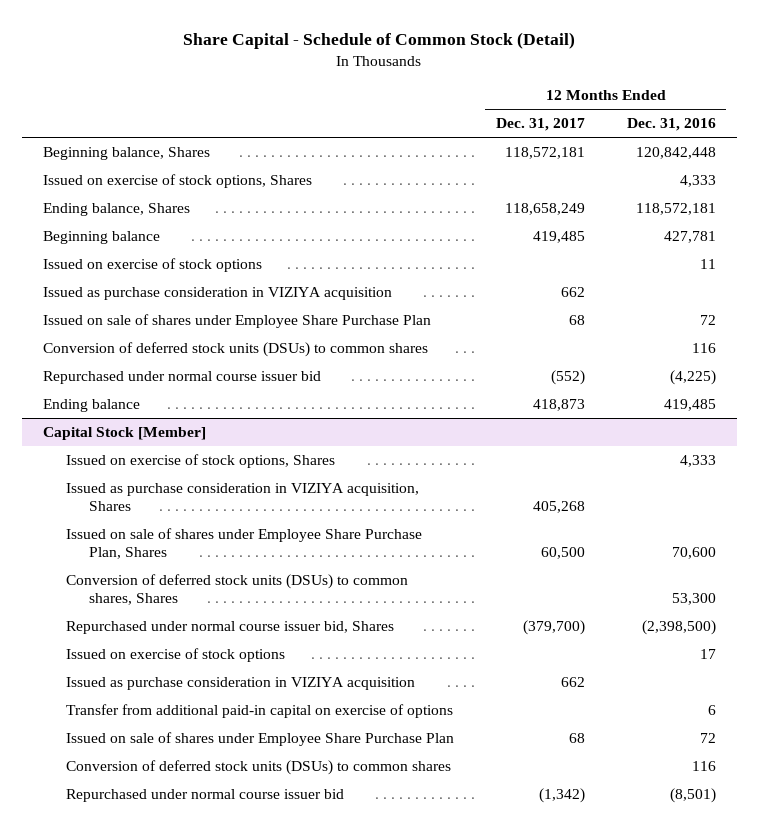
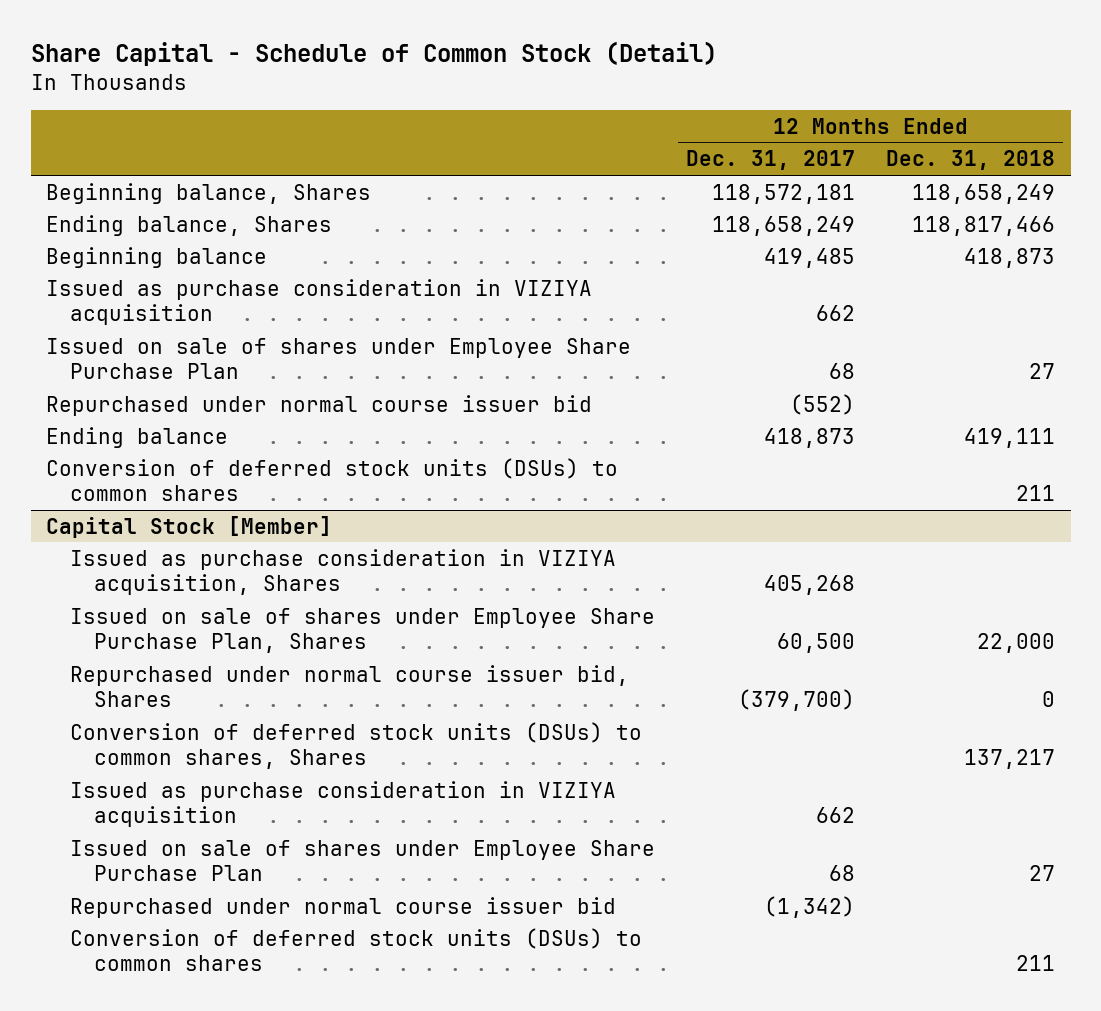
- | 12 Months Ended Dec. 31, 2017 | 12 Months Ended Dec. 31, 2016
+ | 12 Months Ended Dec. 31, 2017 | 12 Months Ended Dec. 31, 2018
- Issued on exercise of stock options, Shares | | 4,333
- Issued on exercise of stock options | | 11
moved down: Conversion of deferred stock units (DSUs) to common shares | | 211
@ Capital Stock [Member]
- Issued on exercise of stock options, Shares | | 4,333
- Issued on exercise of stock options | | 17
moved down: Conversion of deferred stock units (DSUs) to common shares, Shares | | 137,217
- Transfer from additional paid-in capital on exercise of options | | 6
moved down: Conversion of deferred stock units (DSUs) to common shares | | 211

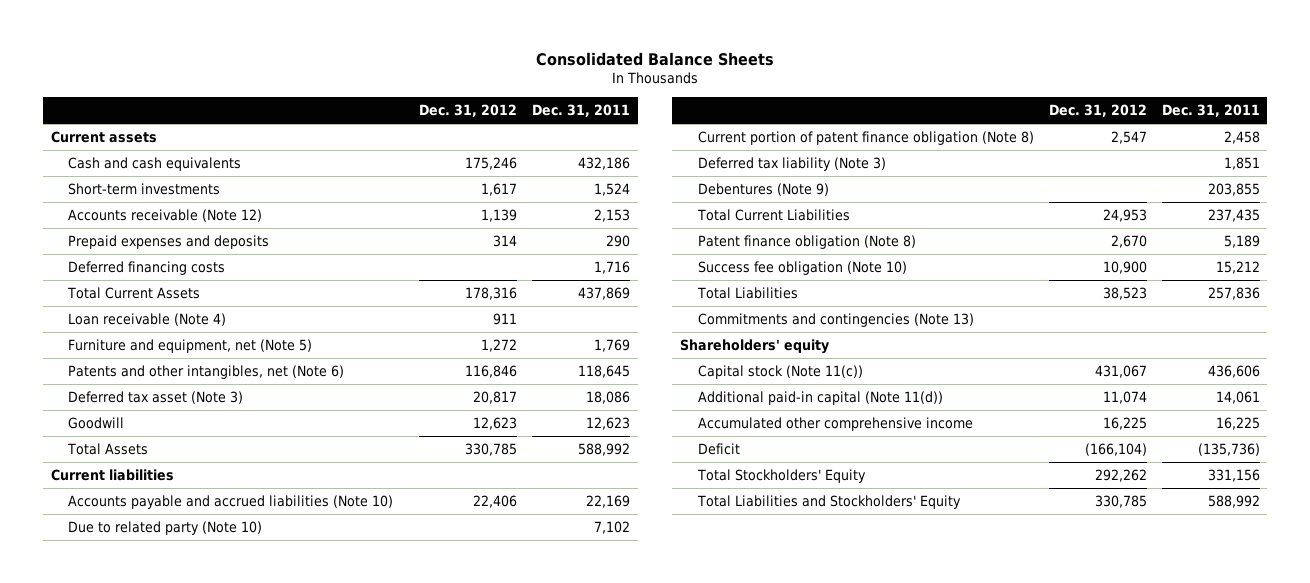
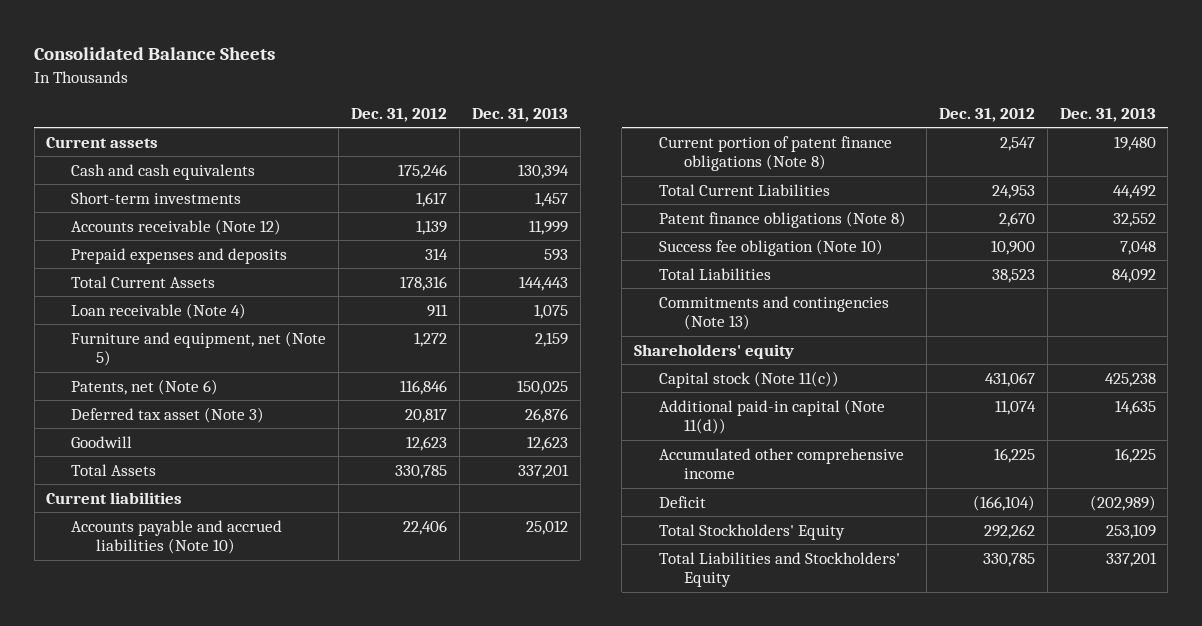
- | Dec. 31, 2012 | Dec. 31, 2011
+ | Dec. 31, 2012 | Dec. 31, 2013
- Deferred financing costs | | 1,716
- Patents and other intangibles, net (Note 6) | 116,846 | 118,645
+ Patents, net (Note 6) | 116,846 | 150,025
- Due to related party (Note 10) | | 7,102
- Current portion of patent finance obligation (Note 8) | 2,547 | 2,458
- Deferred tax liability (Note 3) | | 1,851
- Debentures (Note 9) | | 203,855
+ Current portion of patent finance obligations (Note 8) | 2,547 | 19,480
- Patent finance obligation (Note 8) | 2,670 | 5,189
+ Patent finance obligations (Note 8) | 2,670 | 32,552

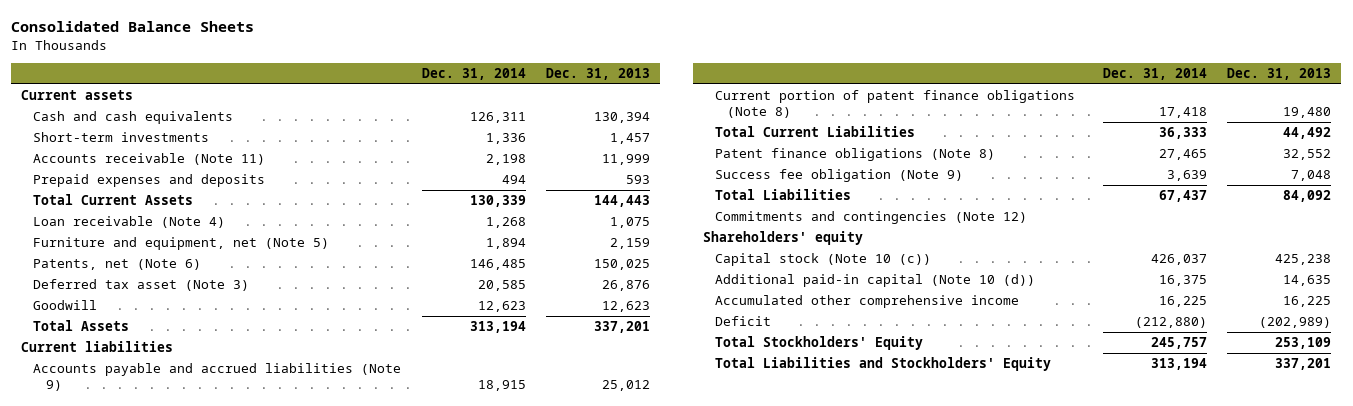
- | Dec. 31, 2012 | Dec. 31, 2013
+ | Dec. 31, 2014 | Dec. 31, 2013
- Accounts receivable (Note 12) | 1,139 | 11,999
+ Accounts receivable (Note 11) | 2,198 | 11,999
- Accounts payable and accrued liabilities (Note 10) | 22,406 | 25,012
+ Accounts payable and accrued liabilities (Note 9) | 18,915 | 25,012
- Success fee obligation (Note 10) | 10,900 | 7,048
+ Success fee obligation (Note 9) | 3,639 | 7,048
- Commitments and contingencies (Note 13)
+ Commitments and contingencies (Note 12)
- Capital stock (Note 11(c)) | 431,067 | 425,238
- Additional paid-in capital (Note 11(d)) | 11,074 | 14,635
+ Capital stock (Note 10 (c)) | 426,037 | 425,238
+ Additional paid-in capital (Note 10 (d)) | 16,375 | 14,635

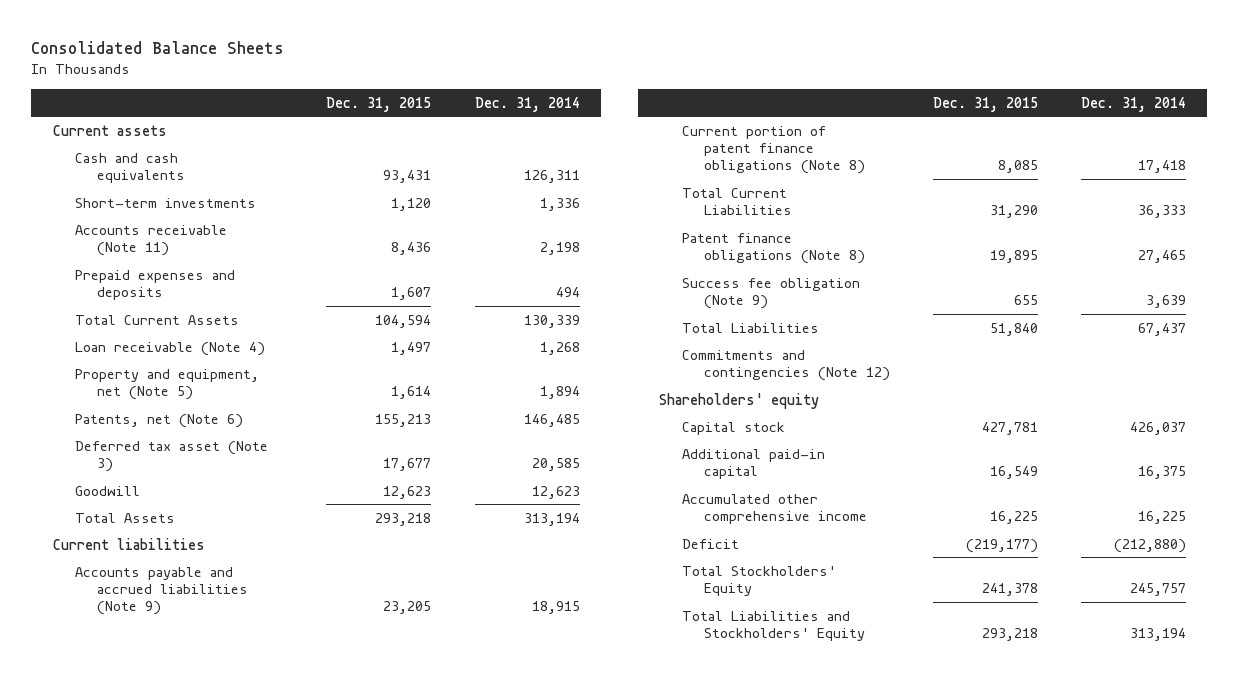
- | Dec. 31, 2014 | Dec. 31, 2013
+ | Dec. 31, 2015 | Dec. 31, 2014
- Furniture and equipment, net (Note 5) | 1,894 | 2,159
+ Property and equipment, net (Note 5) | 1,614 | 1,894
- Capital stock (Note 10 (c)) | 426,037 | 425,238
- Additional paid-in capital (Note 10 (d)) | 16,375 | 14,635
+ Capital stock | 427,781 | 426,037
+ Additional paid-in capital | 16,549 | 16,375

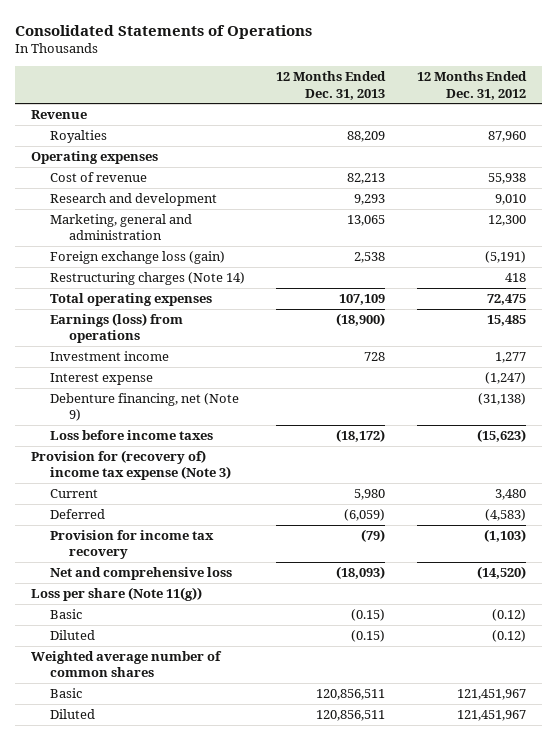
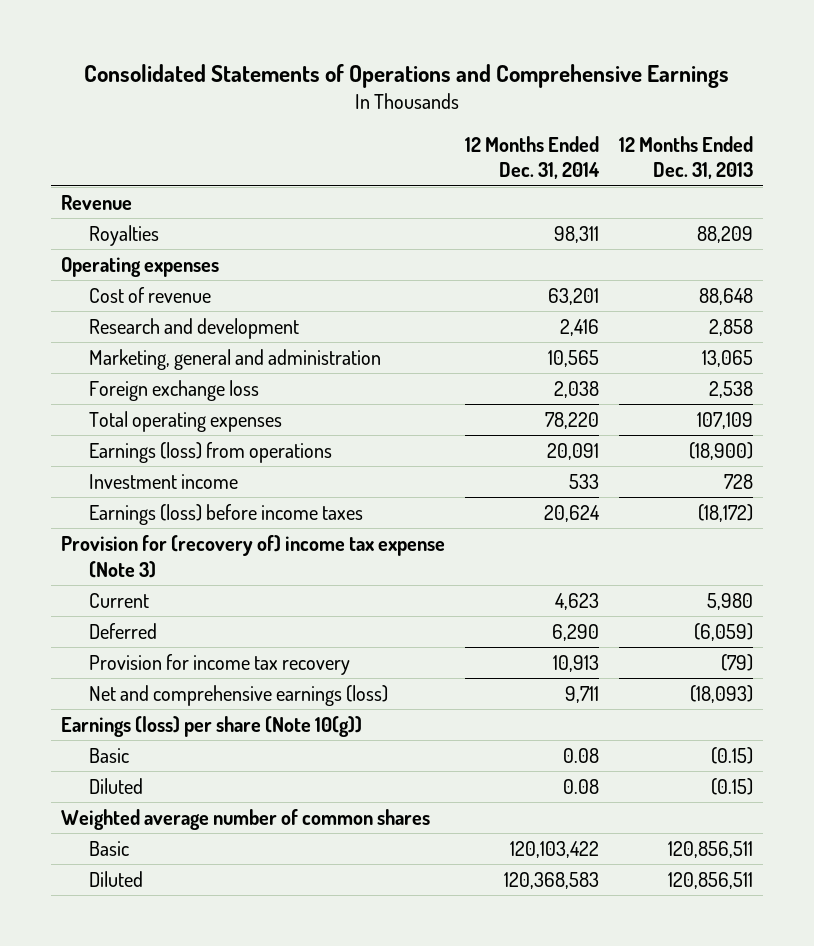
- Consolidated Statements of Operations
+ Consolidated Statements of Operations and Comprehensive Earnings
- | 12 Months Ended Dec. 31, 2013 | 12 Months Ended Dec. 31, 2012
+ | 12 Months Ended Dec. 31, 2014 | 12 Months Ended Dec. 31, 2013
- Cost of revenue | 82,213 | 55,938
- Research and development | 9,293 | 9,010
+ Cost of revenue | 63,201 | 88,648
+ Research and development | 2,416 | 2,858
- Foreign exchange loss (gain) | 2,538 | (5,191)
- Restructuring charges (Note 14) | | 418
+ Foreign exchange loss | 2,038 | 2,538
- Interest expense | | (1,247)
- Debenture financing, net (Note 9) | | (31,138)
- Loss before income taxes | (18,172) | (15,623)
+ Earnings (loss) before income taxes | 20,624 | (18,172)
- Net and comprehensive loss | (18,093) | (14,520)
- Loss per share (Note 11(g))
+ Net and comprehensive earnings (loss) | 9,711 | (18,093)
+ Earnings (loss) per share (Note 10(g))

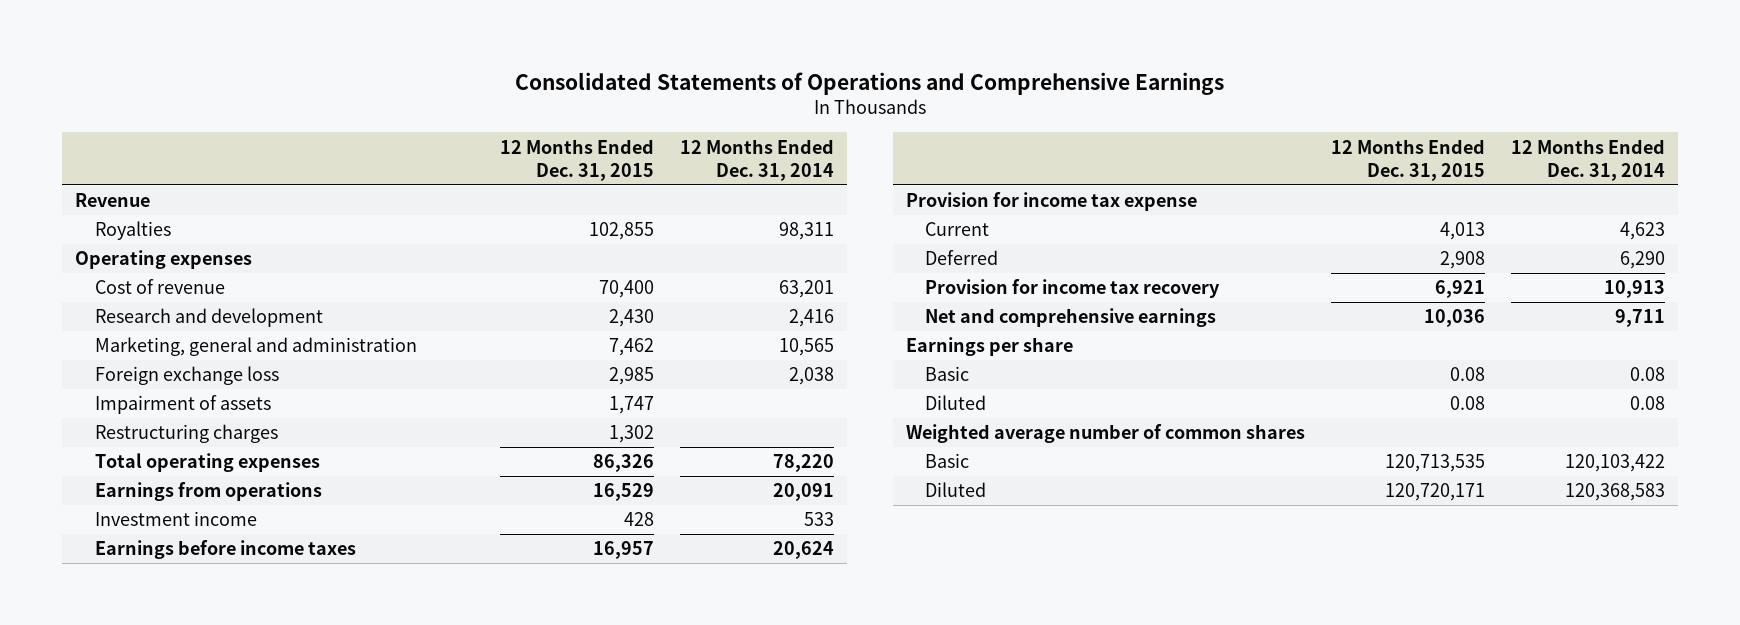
- | 12 Months Ended Dec. 31, 2014 | 12 Months Ended Dec. 31, 2013
+ | 12 Months Ended Dec. 31, 2015 | 12 Months Ended Dec. 31, 2014
+ Impairment of assets | 1,747 |
+ Restructuring charges | 1,302 |
- Earnings (loss) from operations | 20,091 | (18,900)
+ Earnings from operations | 16,529 | 20,091
- Earnings (loss) before income taxes | 20,624 | (18,172)
- Provision for (recovery of) income tax expense (Note 3)
+ Earnings before income taxes | 16,957 | 20,624
+ Provision for income tax expense
- Net and comprehensive earnings (loss) | 9,711 | (18,093)
- Earnings (loss) per share (Note 10(g))
+ Net and comprehensive earnings | 10,036 | 9,711
+ Earnings per share

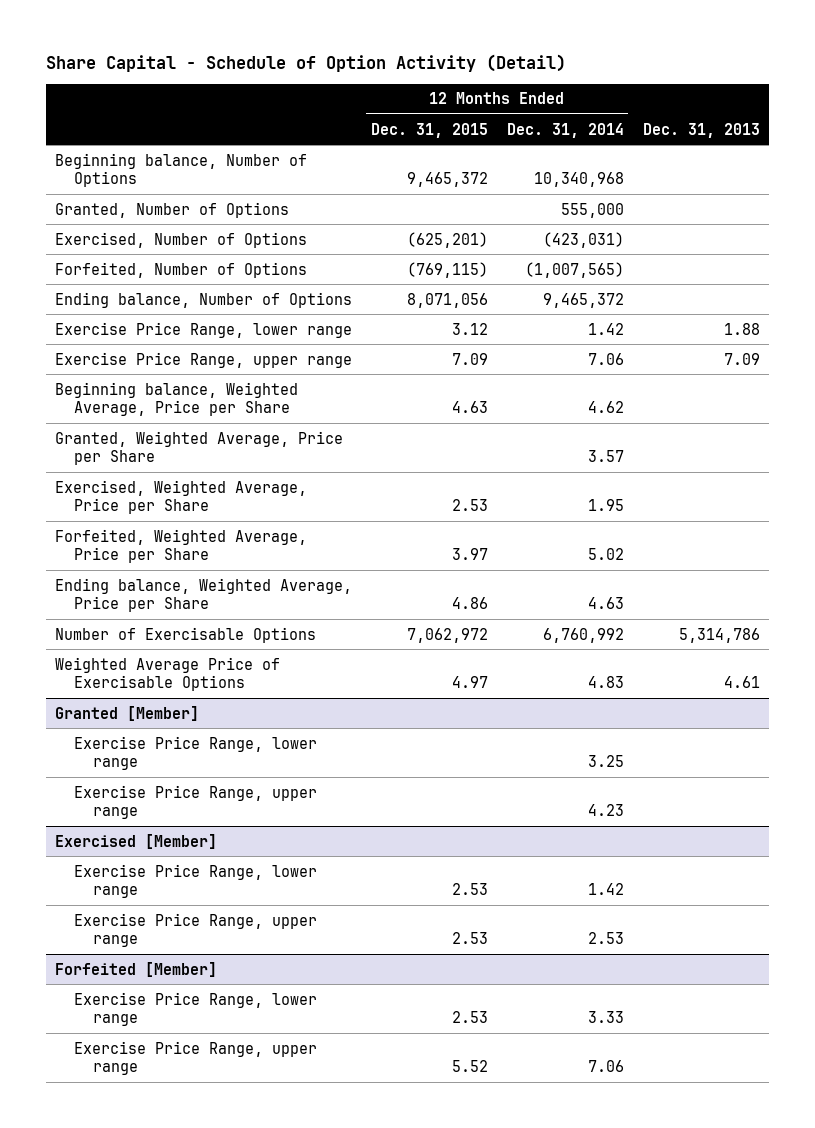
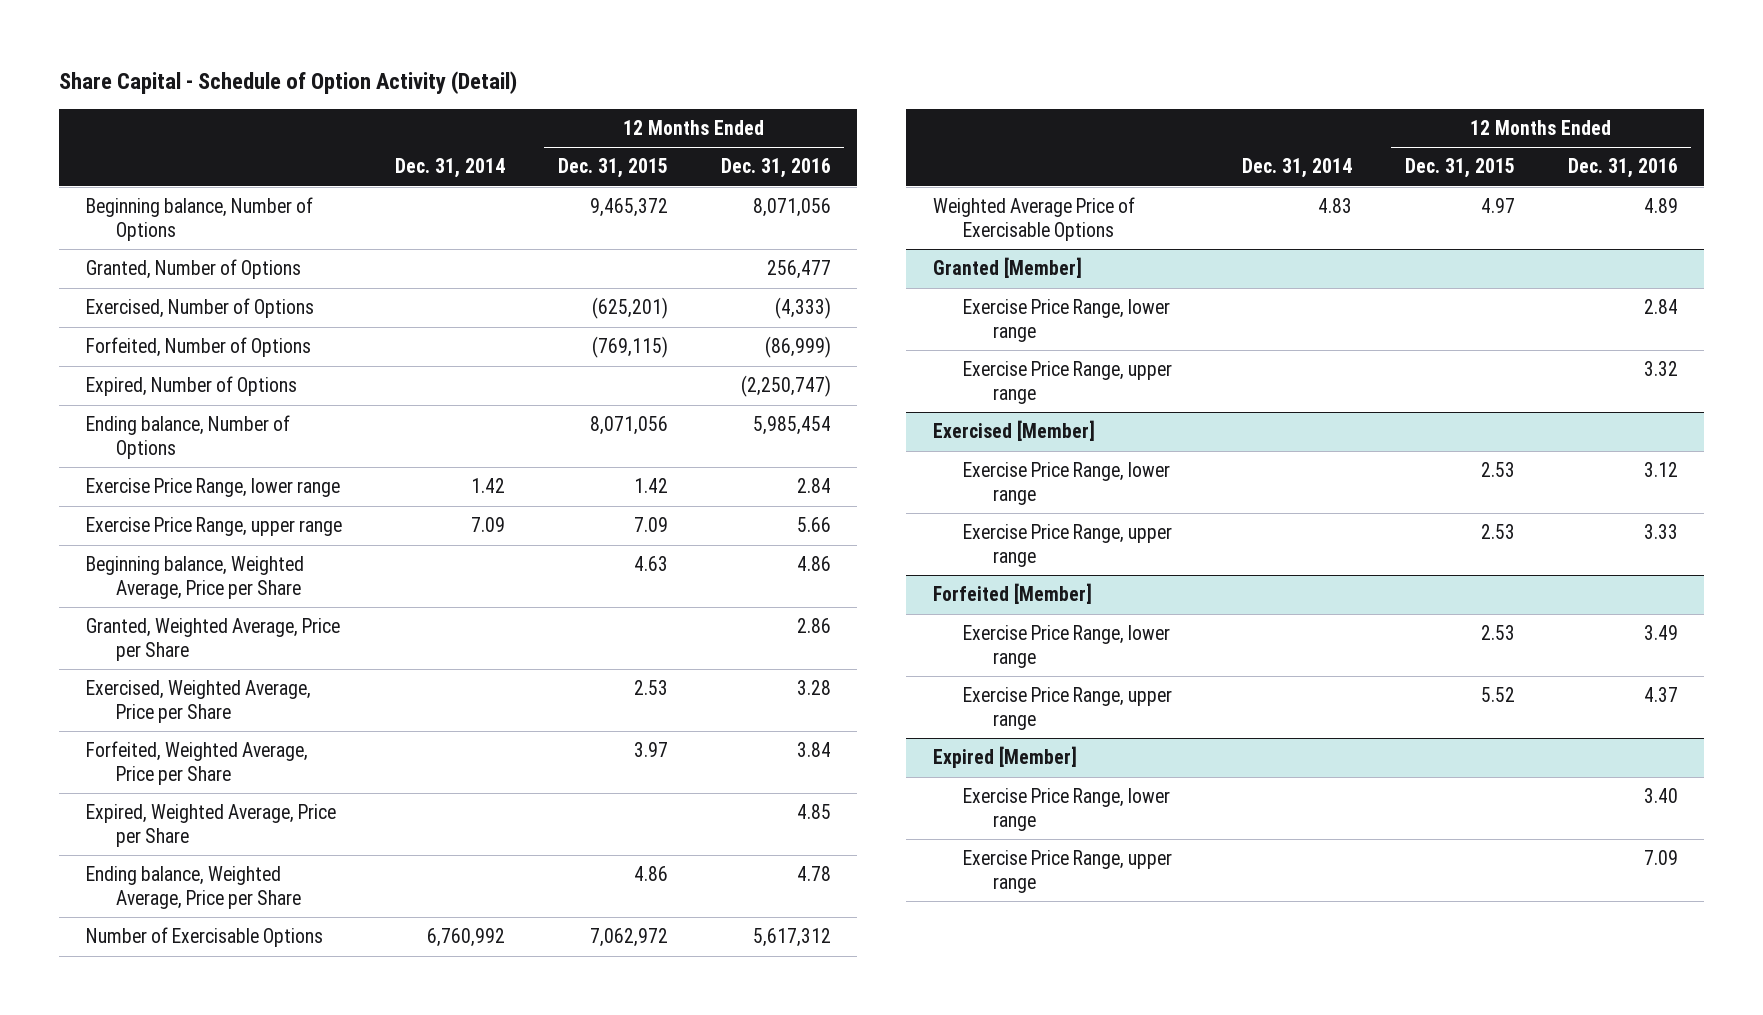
- | 12 Months Ended Dec. 31, 2015 | 12 Months Ended Dec. 31, 2014 | Dec. 31, 2013
+ | Dec. 31, 2014 | 12 Months Ended Dec. 31, 2015 | 12 Months Ended Dec. 31, 2016
+ Expired, Number of Options | | | (2,250,747)
- Exercise Price Range, lower range | 3.12 | 1.42 | 1.88
+ Exercise Price Range, lower range | 1.42 | 1.42 | 2.84
+ Expired, Weighted Average, Price per Share | | | 4.85
+ Expired [Member]
+ Exercise Price Range, lower range | | | 3.40
+ Exercise Price Range, upper range | | | 7.09

